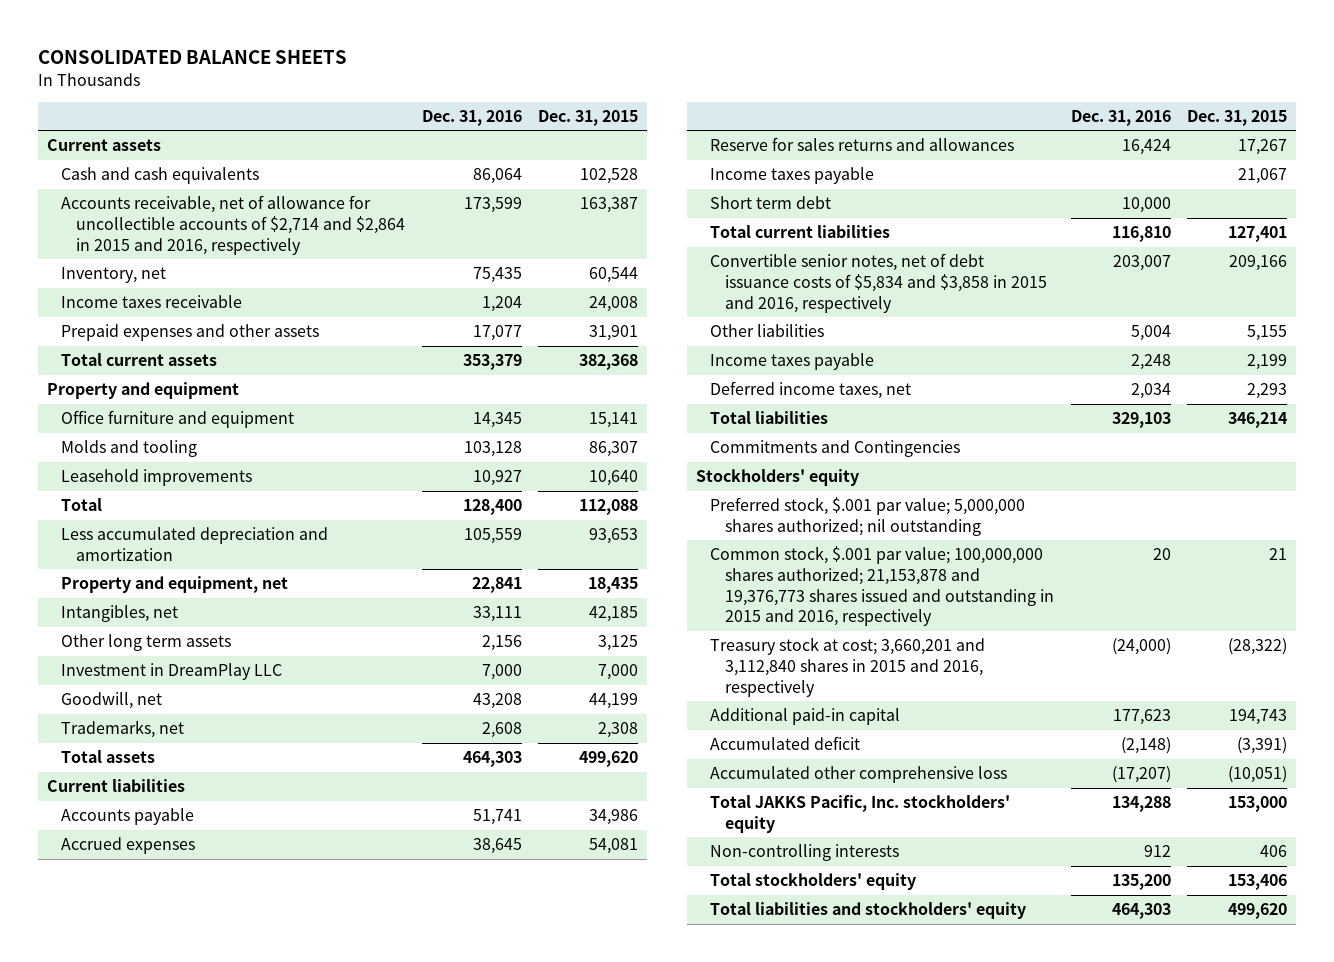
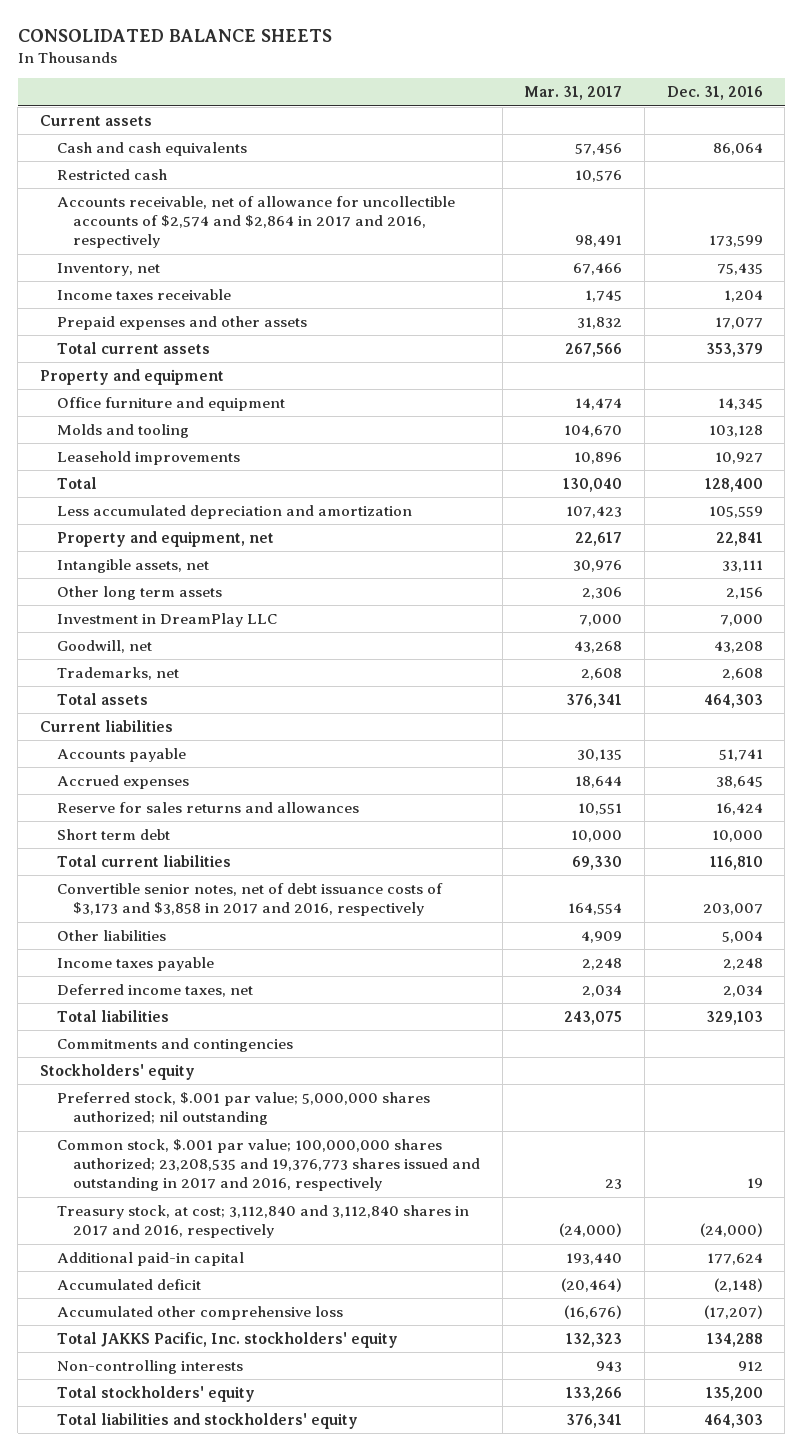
- | Dec. 31, 2016 | Dec. 31, 2015
+ | Mar. 31, 2017 | Dec. 31, 2016
- Accounts receivable, net of allowance for uncollectible accounts of $2,714 and $2,864 in 2015 and 2016, respectively | 173,599 | 163,387
+ Restricted cash | 10,576 |
+ Accounts receivable, net of allowance for uncollectible accounts of $2,574 and $2,864 in 2017 and 2016, respectively | 98,491 | 173,599
- Intangibles, net | 33,111 | 42,185
+ Intangible assets, net | 30,976 | 33,111
- Income taxes payable | | 21,067
- Convertible senior notes, net of debt issuance costs of $5,834 and $3,858 in 2015 and 2016, respectively | 203,007 | 209,166
+ Convertible senior notes, net of debt issuance costs of $3,173 and $3,858 in 2017 and 2016, respectively | 164,554 | 203,007
- Commitments and Contingencies
+ Commitments and contingencies
- Common stock, $.001 par value; 100,000,000 shares authorized; 21,153,878 and 19,376,773 shares issued and outstanding in 2015 and 2016, respectively | 20 | 21
- Treasury stock at cost; 3,660,201 and 3,112,840 shares in 2015 and 2016, respectively | (24,000) | (28,322)
- Additional paid-in capital | 177,623 | 194,743
+ Common stock, $.001 par value; 100,000,000 shares authorized; 23,208,535 and 19,376,773 shares issued and outstanding in 2017 and 2016, respectively | 23 | 19
+ Treasury stock, at cost; 3,112,840 and 3,112,840 shares in 2017 and 2016, respectively | (24,000) | (24,000)
+ Additional paid-in capital | 193,440 | 177,624

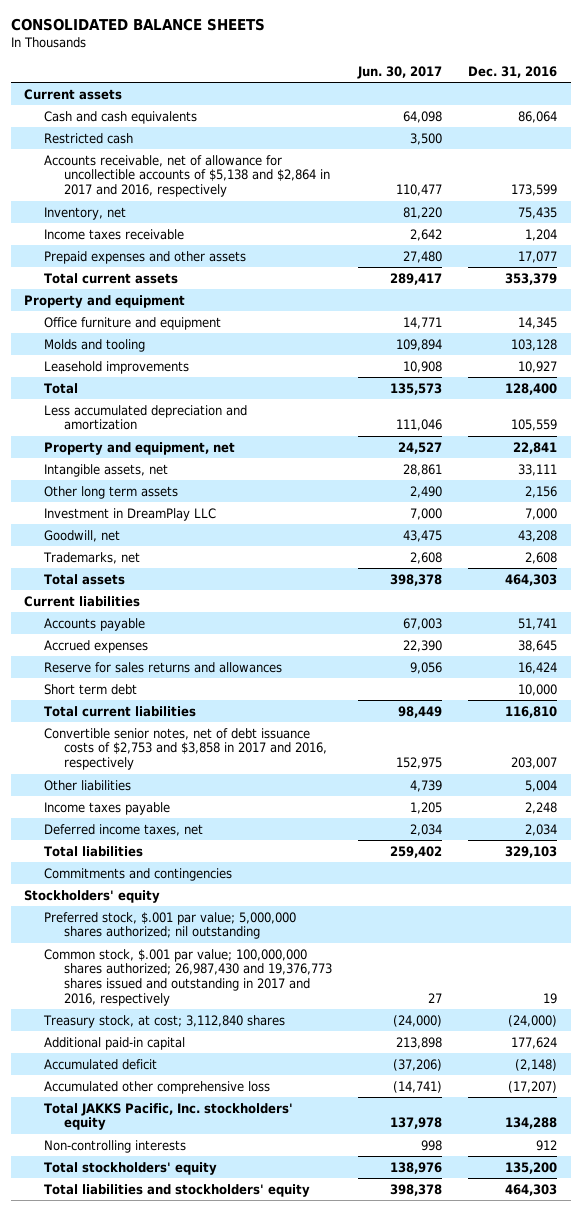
- | Mar. 31, 2017 | Dec. 31, 2016
+ | Jun. 30, 2017 | Dec. 31, 2016
- Accounts receivable, net of allowance for uncollectible accounts of $2,574 and $2,864 in 2017 and 2016, respectively | 98,491 | 173,599
+ Accounts receivable, net of allowance for uncollectible accounts of $5,138 and $2,864 in 2017 and 2016, respectively | 110,477 | 173,599
- Convertible senior notes, net of debt issuance costs of $3,173 and $3,858 in 2017 and 2016, respectively | 164,554 | 203,007
+ Convertible senior notes, net of debt issuance costs of $2,753 and $3,858 in 2017 and 2016, respectively | 152,975 | 203,007
- Common stock, $.001 par value; 100,000,000 shares authorized; 23,208,535 and 19,376,773 shares issued and outstanding in 2017 and 2016, respectively | 23 | 19
- Treasury stock, at cost; 3,112,840 and 3,112,840 shares in 2017 and 2016, respectively | (24,000) | (24,000)
+ Common stock, $.001 par value; 100,000,000 shares authorized; 26,987,430 and 19,376,773 shares issued and outstanding in 2017 and 2016, respectively | 27 | 19
+ Treasury stock, at cost; 3,112,840 shares | (24,000) | (24,000)

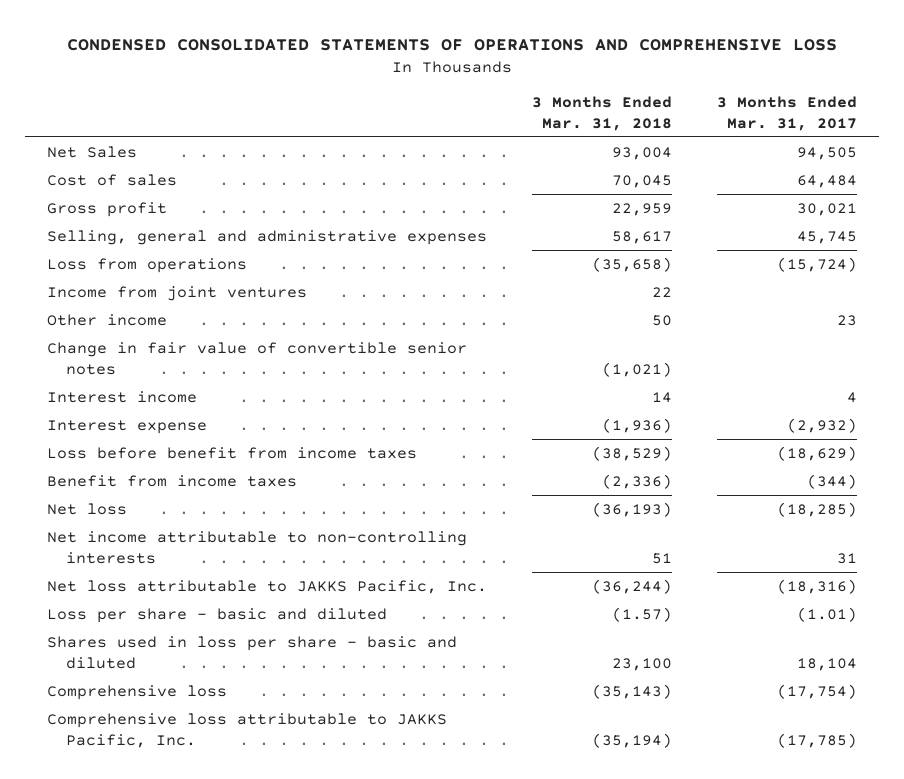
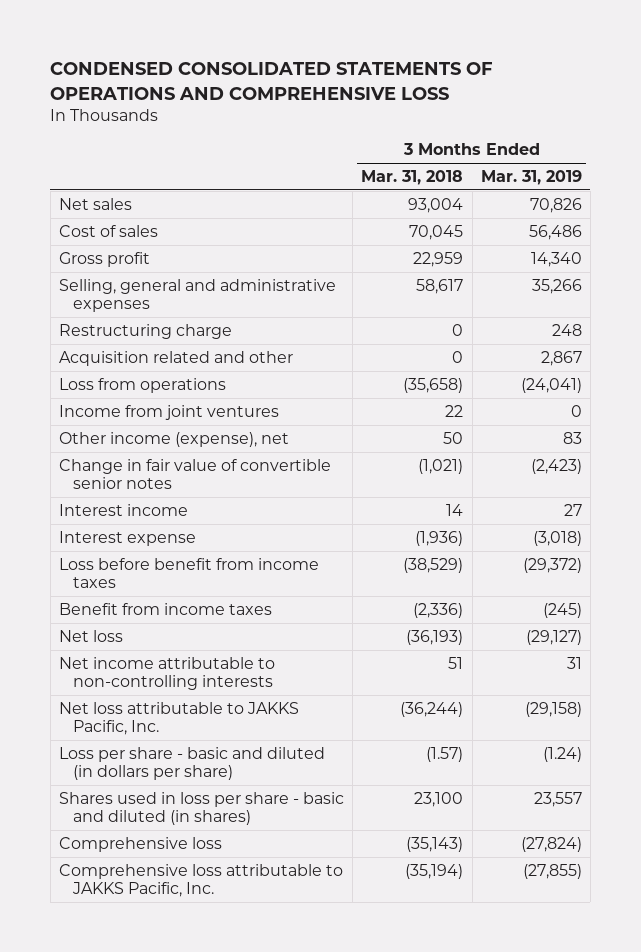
- | 3 Months Ended Mar. 31, 2018 | 3 Months Ended Mar. 31, 2017
+ | 3 Months Ended Mar. 31, 2018 | 3 Months Ended Mar. 31, 2019
- Net Sales | 93,004 | 94,505
+ Net sales | 93,004 | 70,826
+ Restructuring charge | 0 | 248
+ Acquisition related and other | 0 | 2,867
- Other income | 50 | 23
+ Other income (expense), net | 50 | 83
- Loss per share - basic and diluted | (1.57) | (1.01)
- Shares used in loss per share - basic and diluted | 23,100 | 18,104
+ Loss per share - basic and diluted (in dollars per share) | (1.57) | (1.24)
+ Shares used in loss per share - basic and diluted (in shares) | 23,100 | 23,557

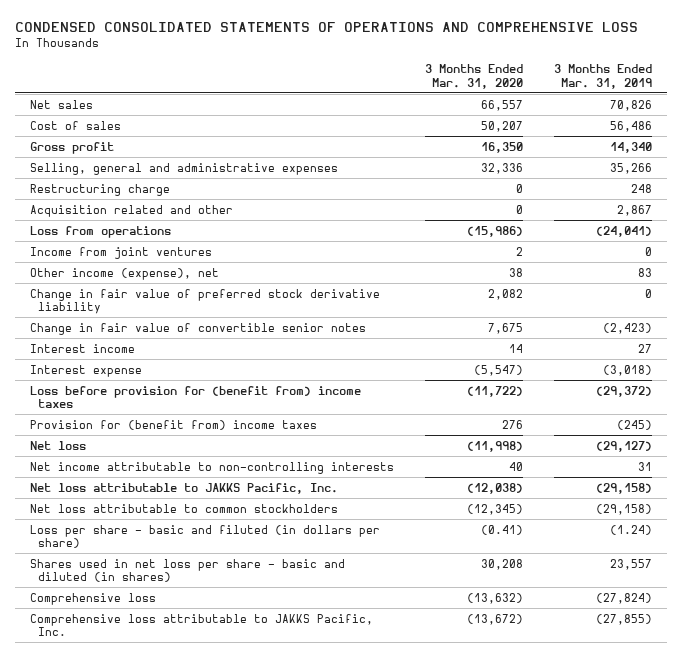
- | 3 Months Ended Mar. 31, 2018 | 3 Months Ended Mar. 31, 2019
+ | 3 Months Ended Mar. 31, 2020 | 3 Months Ended Mar. 31, 2019
+ Change in fair value of preferred stock derivative liability | 2,082 | 0
- Loss before benefit from income taxes | (38,529) | (29,372)
- Benefit from income taxes | (2,336) | (245)
+ Loss before provision for (benefit from) income taxes | (11,722) | (29,372)
+ Provision for (benefit from) income taxes | 276 | (245)
- Loss per share - basic and diluted (in dollars per share) | (1.57) | (1.24)
- Shares used in loss per share - basic and diluted (in shares) | 23,100 | 23,557
+ Net loss attributable to common stockholders | (12,345) | (29,158)
+ Loss per share - basic and filuted (in dollars per share) | (0.41) | (1.24)
+ Shares used in net loss per share - basic and diluted (in shares) | 30,208 | 23,557

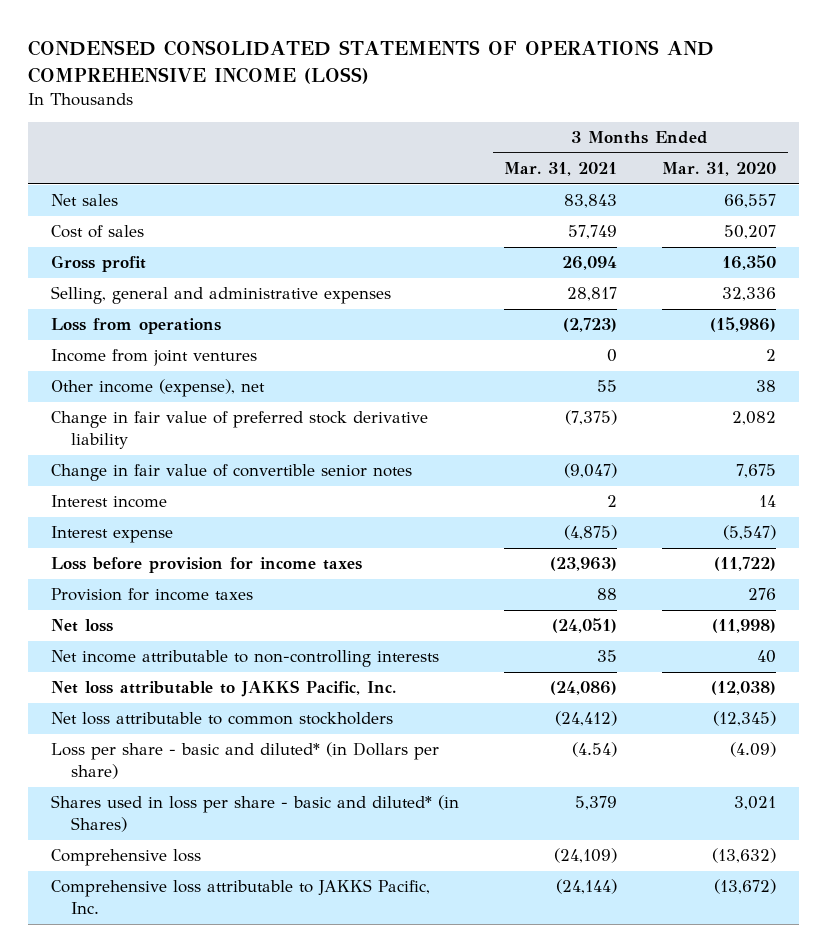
- CONDENSED CONSOLIDATED STATEMENTS OF OPERATIONS AND COMPREHENSIVE LOSS
+ CONDENSED CONSOLIDATED STATEMENTS OF OPERATIONS AND COMPREHENSIVE INCOME (LOSS)
- | 3 Months Ended Mar. 31, 2020 | 3 Months Ended Mar. 31, 2019
+ | 3 Months Ended Mar. 31, 2021 | 3 Months Ended Mar. 31, 2020
- Restructuring charge | 0 | 248
- Acquisition related and other | 0 | 2,867
- Loss before provision for (benefit from) income taxes | (11,722) | (29,372)
- Provision for (benefit from) income taxes | 276 | (245)
+ Loss before provision for income taxes | (23,963) | (11,722)
+ Provision for income taxes | 88 | 276
- Loss per share - basic and filuted (in dollars per share) | (0.41) | (1.24)
- Shares used in net loss per share - basic and diluted (in shares) | 30,208 | 23,557
+ Loss per share - basic and diluted* (in Dollars per share) | (4.54) | (4.09)
+ Shares used in loss per share - basic and diluted* (in Shares) | 5,379 | 3,021

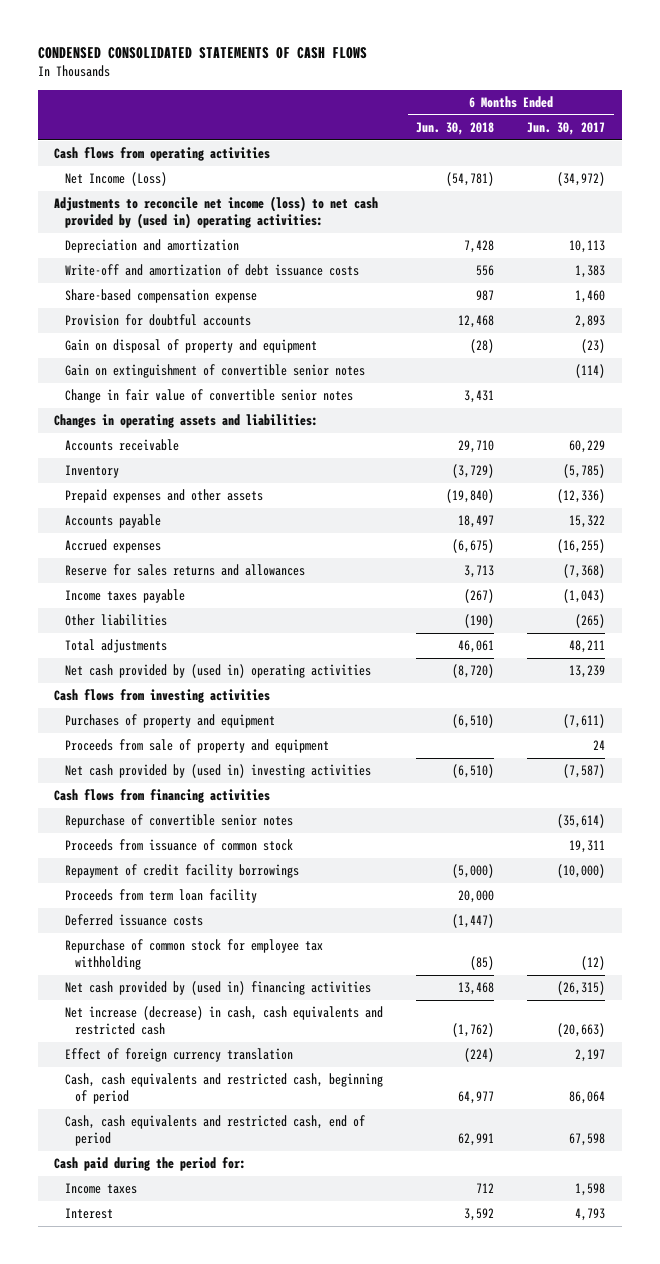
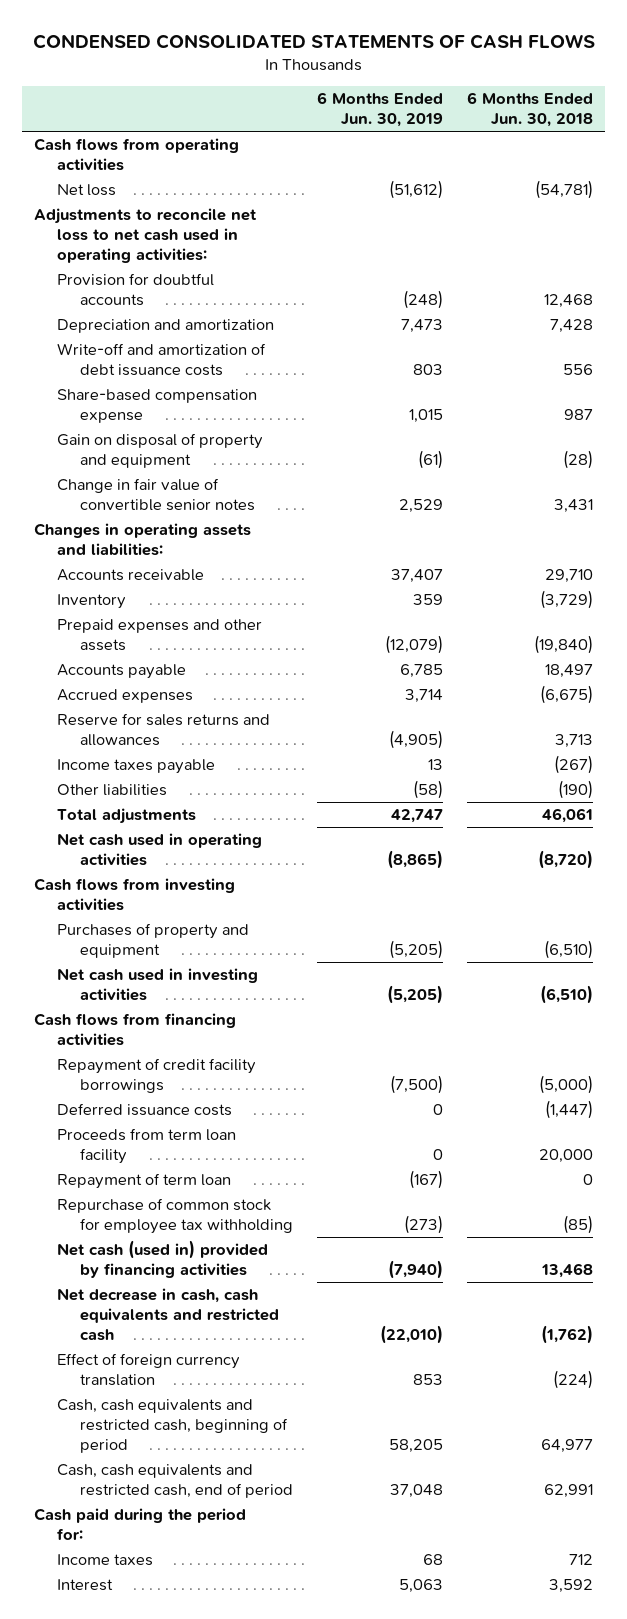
- | 6 Months Ended Jun. 30, 2018 | 6 Months Ended Jun. 30, 2017
+ | 6 Months Ended Jun. 30, 2019 | 6 Months Ended Jun. 30, 2018
- Net Income (Loss) | (54,781) | (34,972)
- Adjustments to reconcile net income (loss) to net cash provided by (used in) operating activities:
+ Net loss | (51,612) | (54,781)
+ Adjustments to reconcile net loss to net cash used in operating activities:
moved up: Provision for doubtful accounts | (248) | 12,468
- Gain on extinguishment of convertible senior notes | | (114)
- Net cash provided by (used in) operating activities | (8,720) | 13,239
+ Net cash used in operating activities | (8,865) | (8,720)
- Proceeds from sale of property and equipment | | 24
- Net cash provided by (used in) investing activities | (6,510) | (7,587)
+ Net cash used in investing activities | (5,205) | (6,510)
- Repurchase of convertible senior notes | | (35,614)
- Proceeds from issuance of common stock | | 19,311
moved down: Proceeds from term loan facility | 0 | 20,000
+ Repayment of term loan | (167) | 0
- Net cash provided by (used in) financing activities | 13,468 | (26,315)
- Net increase (decrease) in cash, cash equivalents and restricted cash | (1,762) | (20,663)
+ Net cash (used in) provided by financing activities | (7,940) | 13,468
+ Net decrease in cash, cash equivalents and restricted cash | (22,010) | (1,762)

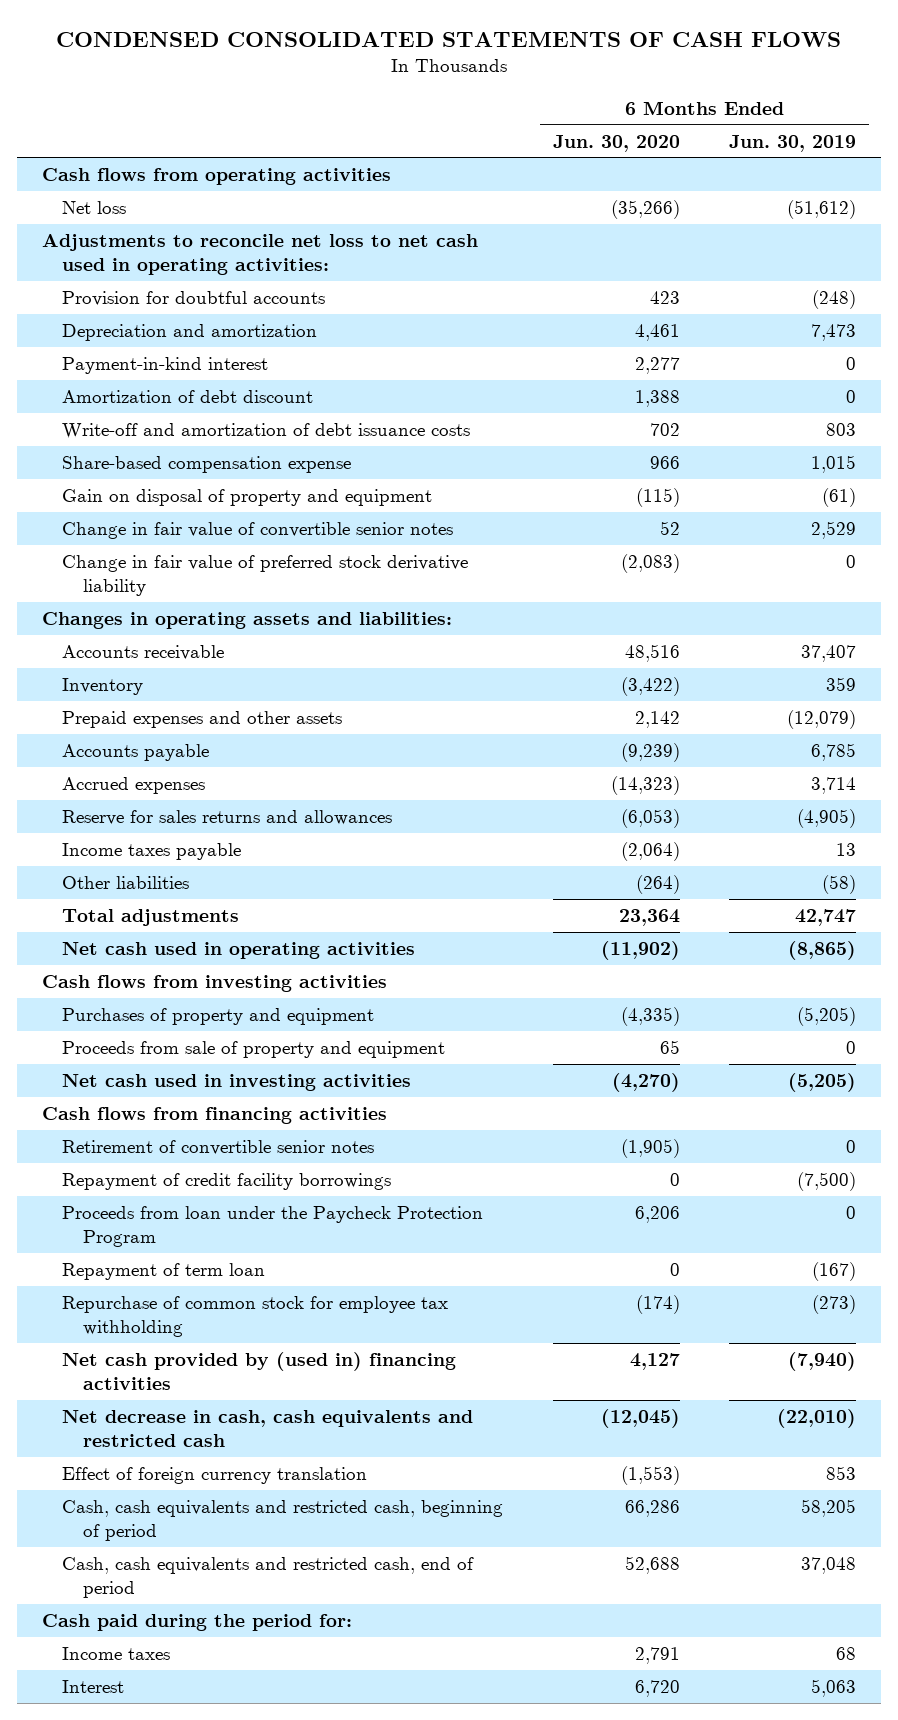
- | 6 Months Ended Jun. 30, 2019 | 6 Months Ended Jun. 30, 2018
+ | 6 Months Ended Jun. 30, 2020 | 6 Months Ended Jun. 30, 2019
+ Payment-in-kind interest | 2,277 | 0
+ Amortization of debt discount | 1,388 | 0
+ Change in fair value of preferred stock derivative liability | (2,083) | 0
+ Proceeds from sale of property and equipment | 65 | 0
+ Retirement of convertible senior notes | (1,905) | 0
- Deferred issuance costs | 0 | (1,447)
- Proceeds from term loan facility | 0 | 20,000
+ Proceeds from loan under the Paycheck Protection Program | 6,206 | 0
- Net cash (used in) provided by financing activities | (7,940) | 13,468
+ Net cash provided by (used in) financing activities | 4,127 | (7,940)

